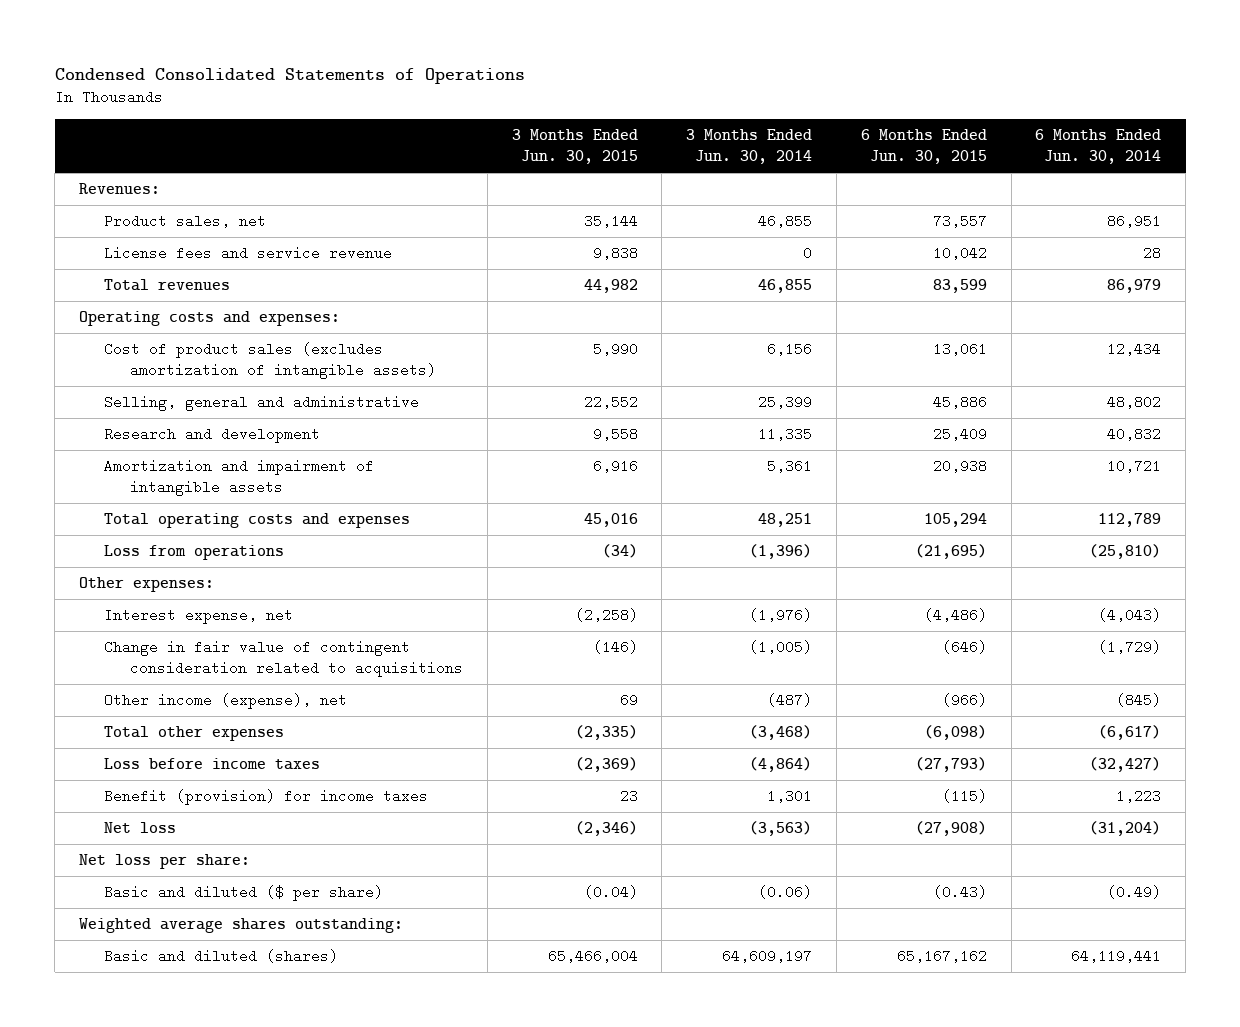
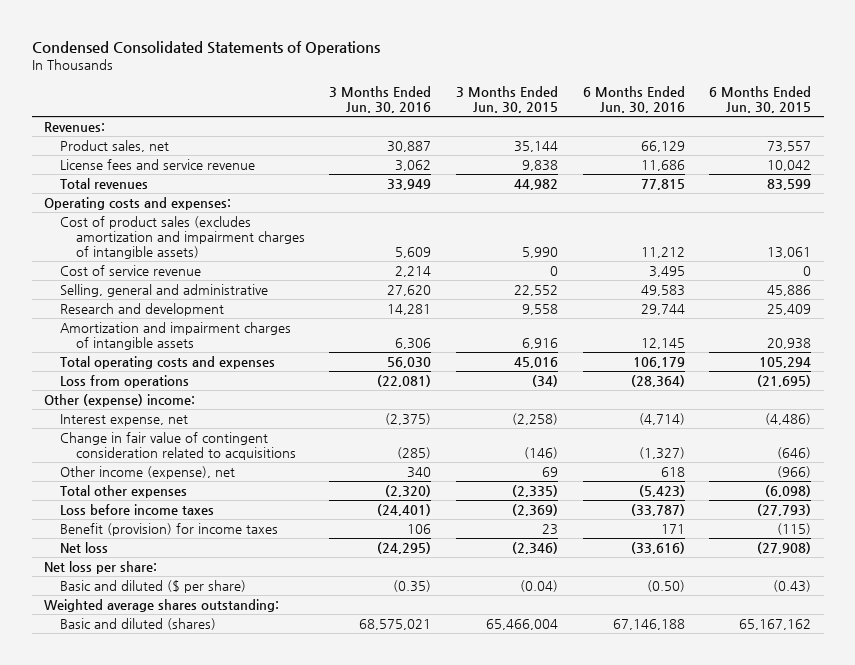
- | 3 Months Ended Jun. 30, 2015 | 3 Months Ended Jun. 30, 2014 | 6 Months Ended Jun. 30, 2015 | 6 Months Ended Jun. 30, 2014
+ | 3 Months Ended Jun. 30, 2016 | 3 Months Ended Jun. 30, 2015 | 6 Months Ended Jun. 30, 2016 | 6 Months Ended Jun. 30, 2015
- Cost of product sales (excludes amortization of intangible assets) | 5,990 | 6,156 | 13,061 | 12,434
+ Cost of product sales (excludes amortization and impairment charges of intangible assets) | 5,609 | 5,990 | 11,212 | 13,061
+ Cost of service revenue | 2,214 | 0 | 3,495 | 0
- Amortization and impairment of intangible assets | 6,916 | 5,361 | 20,938 | 10,721
+ Amortization and impairment charges of intangible assets | 6,306 | 6,916 | 12,145 | 20,938
- Other expenses:
+ Other (expense) income:

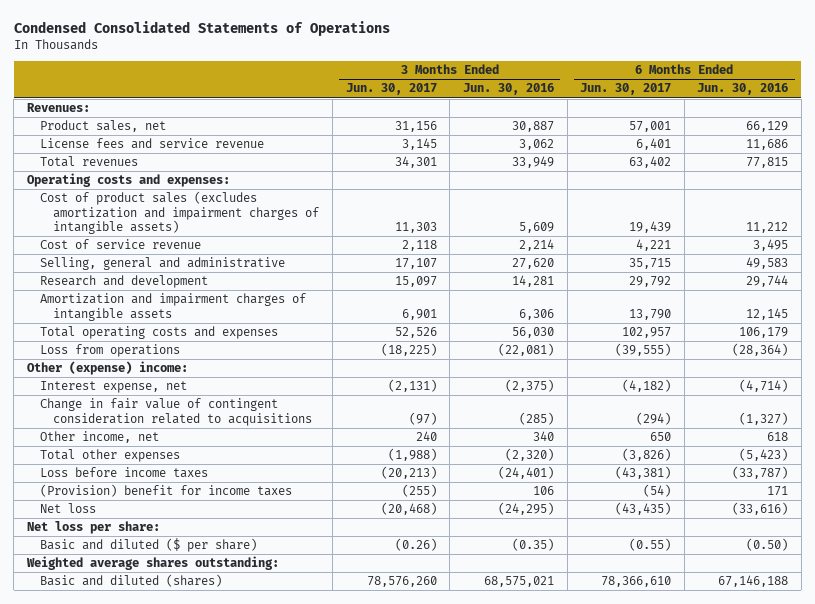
- | 3 Months Ended Jun. 30, 2016 | 3 Months Ended Jun. 30, 2015 | 6 Months Ended Jun. 30, 2016 | 6 Months Ended Jun. 30, 2015
+ | 3 Months Ended Jun. 30, 2017 | 3 Months Ended Jun. 30, 2016 | 6 Months Ended Jun. 30, 2017 | 6 Months Ended Jun. 30, 2016
- Other income (expense), net | 340 | 69 | 618 | (966)
+ Other income, net | 240 | 340 | 650 | 618
- Benefit (provision) for income taxes | 106 | 23 | 171 | (115)
+ (Provision) benefit for income taxes | (255) | 106 | (54) | 171

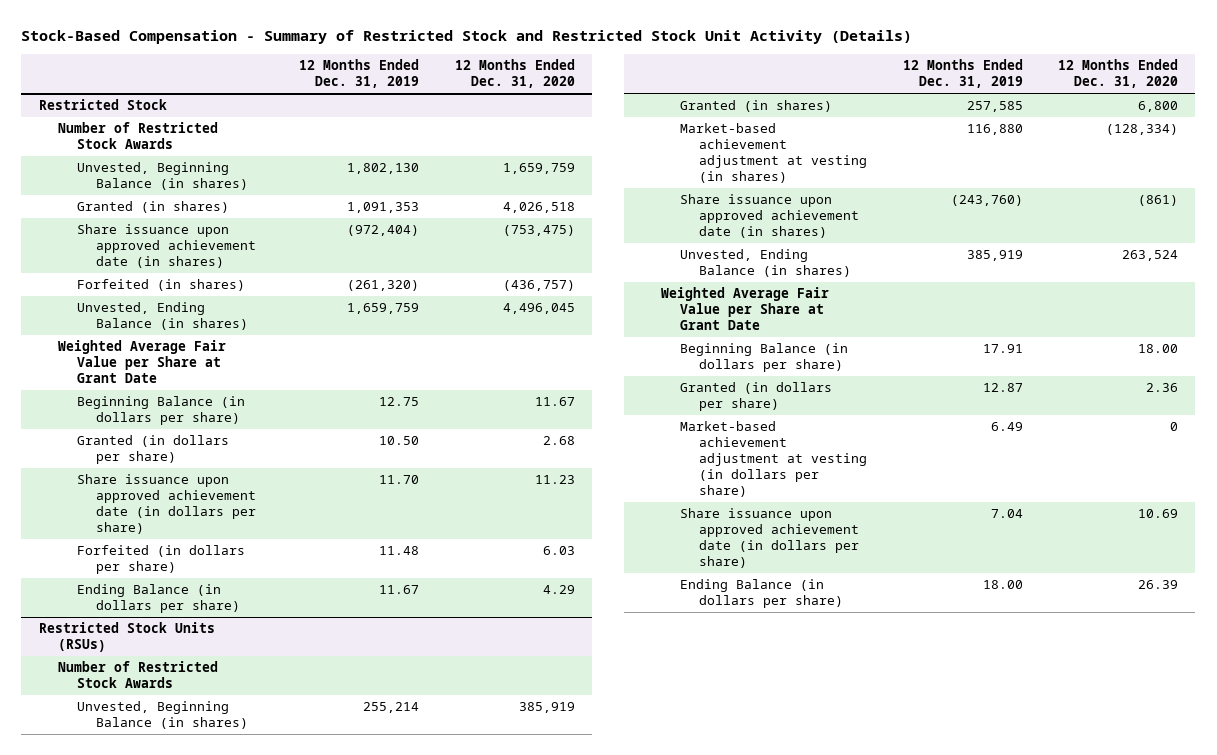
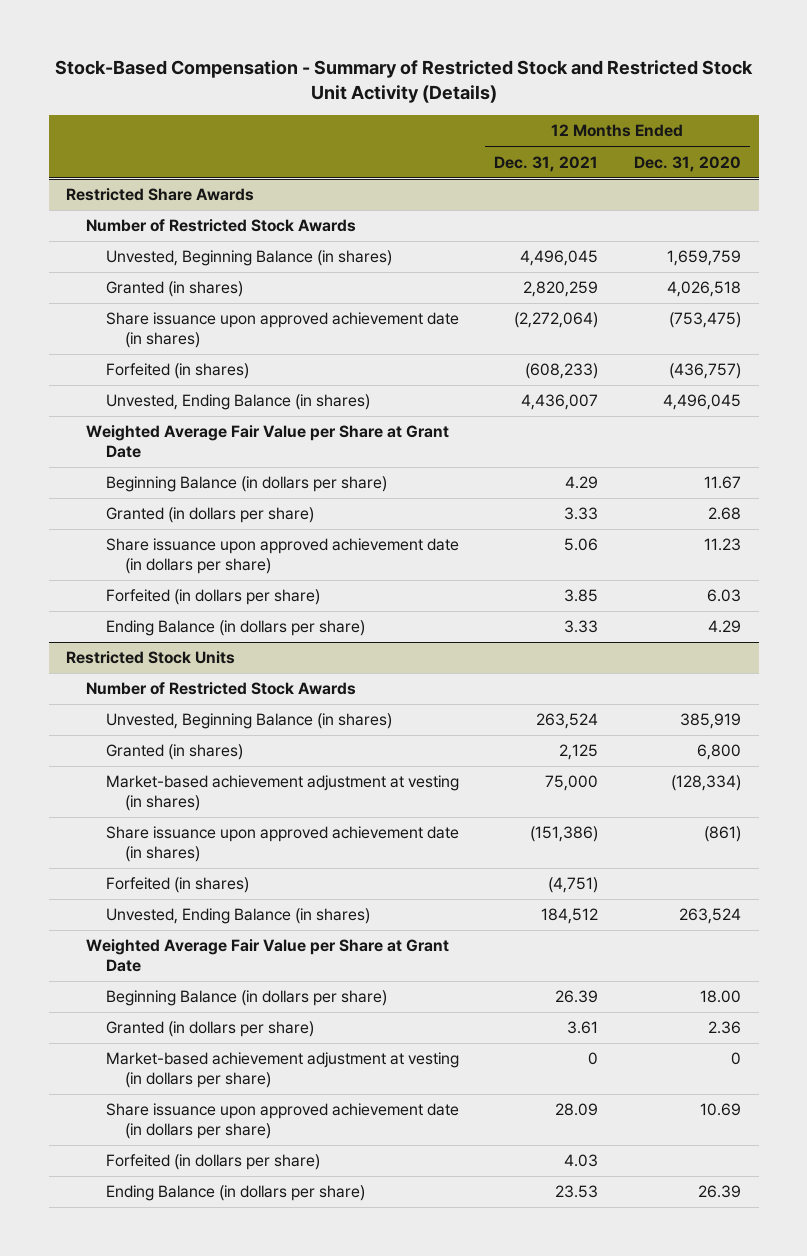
- | 12 Months Ended Dec. 31, 2019 | 12 Months Ended Dec. 31, 2020
+ | 12 Months Ended Dec. 31, 2021 | 12 Months Ended Dec. 31, 2020
- Restricted Stock
+ Restricted Share Awards
- Restricted Stock Units (RSUs)
+ Restricted Stock Units
+ Forfeited (in shares) | (4,751) |
+ Forfeited (in dollars per share) | 4.03 |

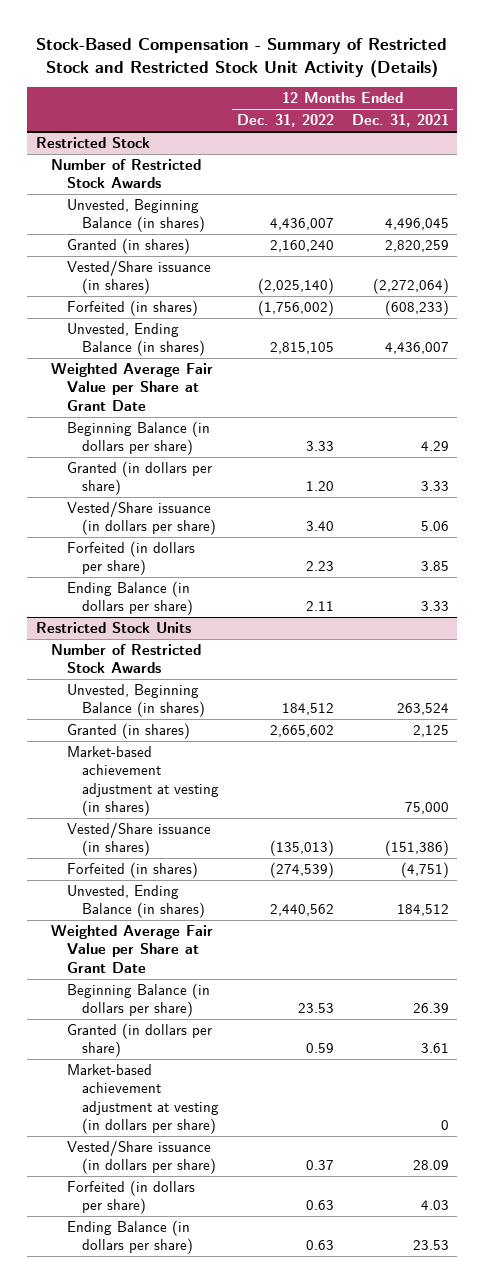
- | 12 Months Ended Dec. 31, 2021 | 12 Months Ended Dec. 31, 2020
+ | 12 Months Ended Dec. 31, 2022 | 12 Months Ended Dec. 31, 2021
- Restricted Share Awards
+ Restricted Stock
- Share issuance upon approved achievement date (in shares) | (2,272,064) | (753,475)
+ Vested/Share issuance (in shares) | (2,025,140) | (2,272,064)
- Share issuance upon approved achievement date (in dollars per share) | 5.06 | 11.23
+ Vested/Share issuance (in dollars per share) | 3.40 | 5.06
@ Restricted Stock Units
- Share issuance upon approved achievement date (in shares) | (151,386) | (861)
+ Vested/Share issuance (in shares) | (135,013) | (151,386)
- Share issuance upon approved achievement date (in dollars per share) | 28.09 | 10.69
+ Vested/Share issuance (in dollars per share) | 0.37 | 28.09

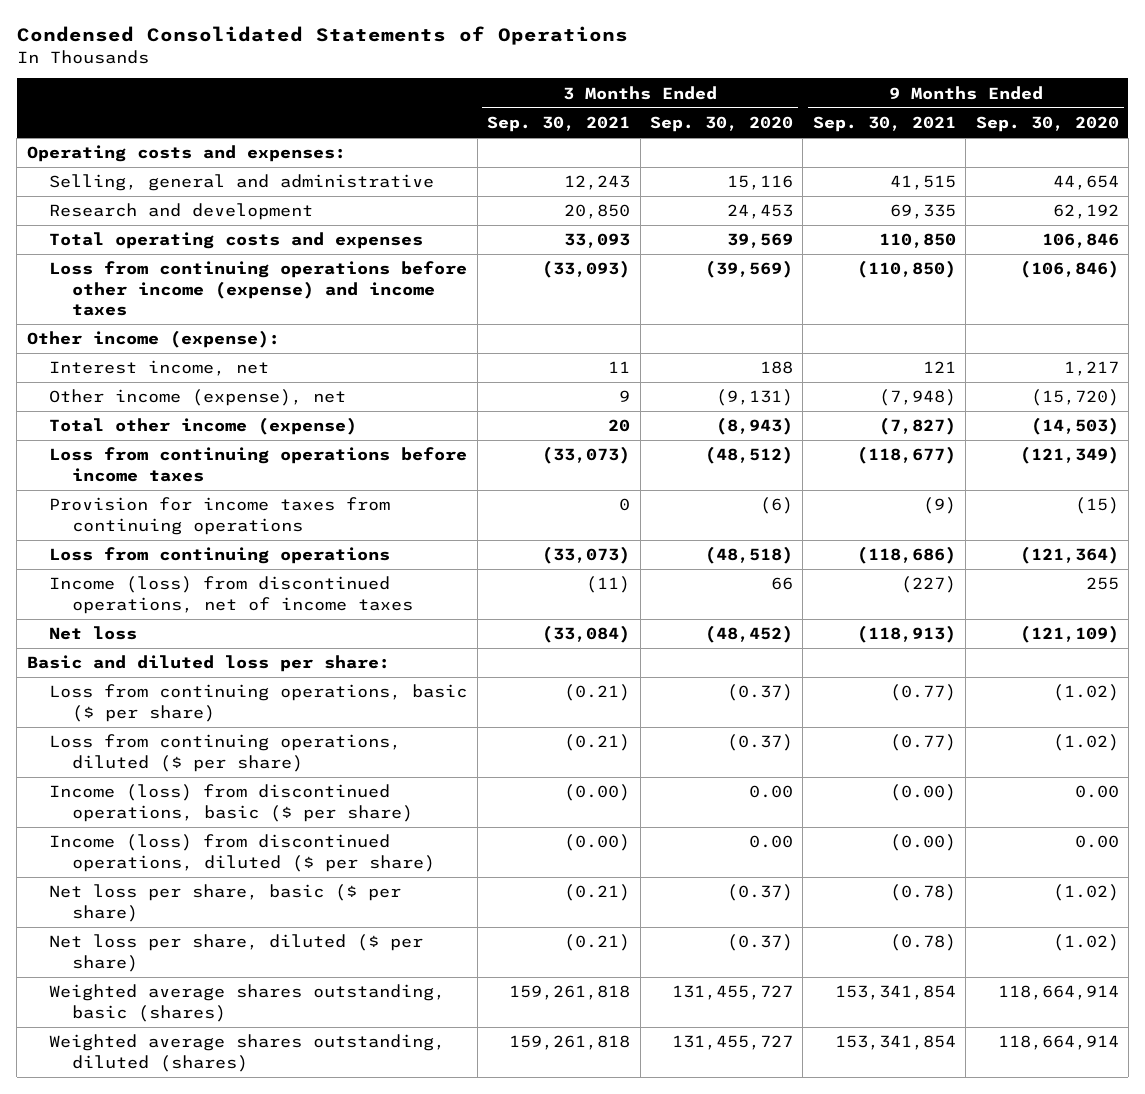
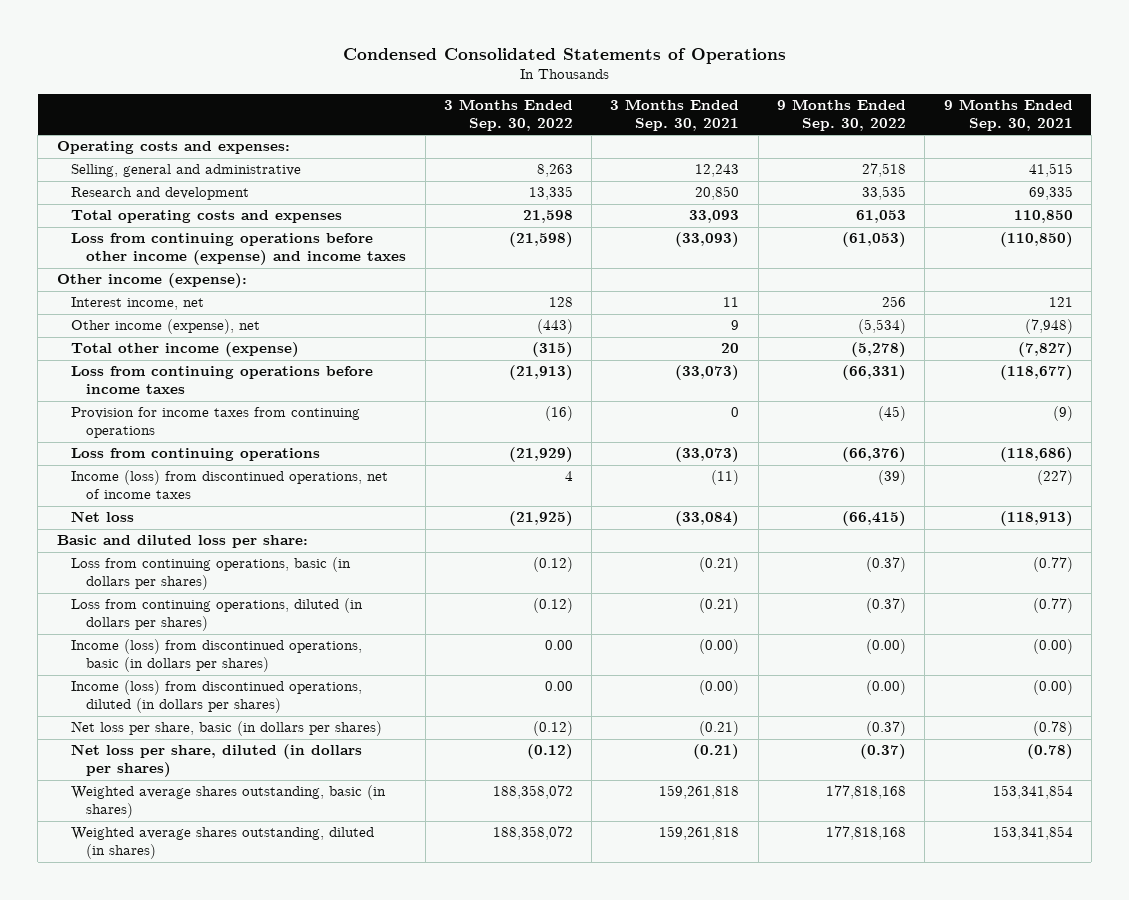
- | 3 Months Ended Sep. 30, 2021 | 3 Months Ended Sep. 30, 2020 | 9 Months Ended Sep. 30, 2021 | 9 Months Ended Sep. 30, 2020
+ | 3 Months Ended Sep. 30, 2022 | 3 Months Ended Sep. 30, 2021 | 9 Months Ended Sep. 30, 2022 | 9 Months Ended Sep. 30, 2021
- Loss from continuing operations, basic ($ per share) | (0.21) | (0.37) | (0.77) | (1.02)
- Loss from continuing operations, diluted ($ per share) | (0.21) | (0.37) | (0.77) | (1.02)
- Income (loss) from discontinued operations, basic ($ per share) | (0.00) | 0.00 | (0.00) | 0.00
- Income (loss) from discontinued operations, diluted ($ per share) | (0.00) | 0.00 | (0.00) | 0.00
- Net loss per share, basic ($ per share) | (0.21) | (0.37) | (0.78) | (1.02)
- Net loss per share, diluted ($ per share) | (0.21) | (0.37) | (0.78) | (1.02)
- Weighted average shares outstanding, basic (shares) | 159,261,818 | 131,455,727 | 153,341,854 | 118,664,914
- Weighted average shares outstanding, diluted (shares) | 159,261,818 | 131,455,727 | 153,341,854 | 118,664,914
+ Loss from continuing operations, basic (in dollars per shares) | (0.12) | (0.21) | (0.37) | (0.77)
+ Loss from continuing operations, diluted (in dollars per shares) | (0.12) | (0.21) | (0.37) | (0.77)
+ Income (loss) from discontinued operations, basic (in dollars per shares) | 0.00 | (0.00) | (0.00) | (0.00)
+ Income (loss) from discontinued operations, diluted (in dollars per shares) | 0.00 | (0.00) | (0.00) | (0.00)
+ Net loss per share, basic (in dollars per shares) | (0.12) | (0.21) | (0.37) | (0.78)
+ Net loss per share, diluted (in dollars per shares) | (0.12) | (0.21) | (0.37) | (0.78)
+ Weighted average shares outstanding, basic (in shares) | 188,358,072 | 159,261,818 | 177,818,168 | 153,341,854
+ Weighted average shares outstanding, diluted (in shares) | 188,358,072 | 159,261,818 | 177,818,168 | 153,341,854

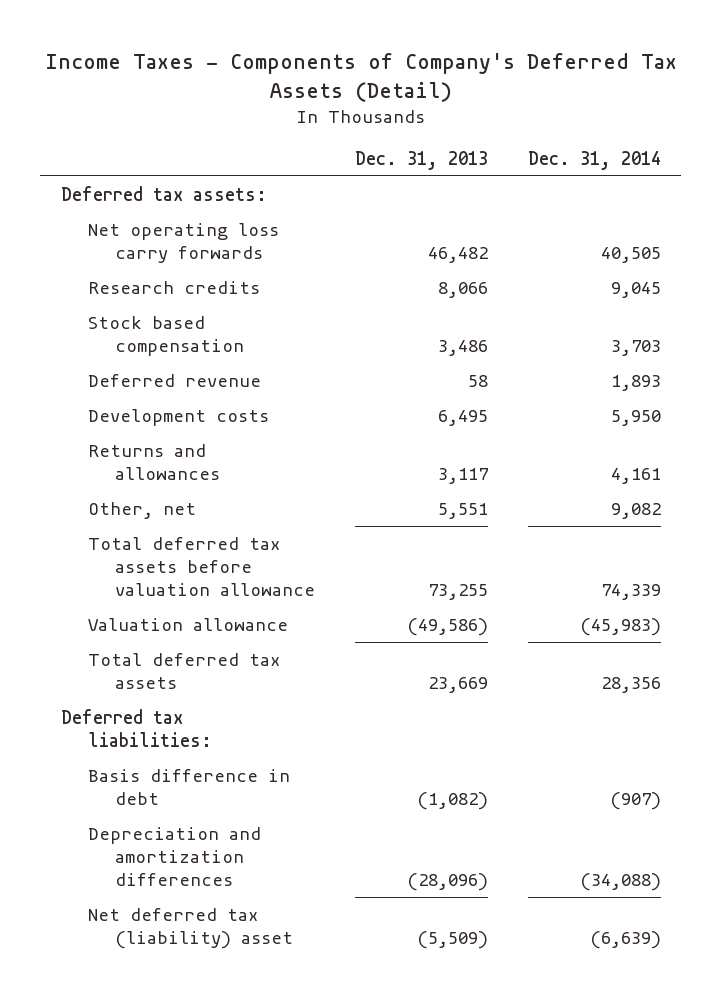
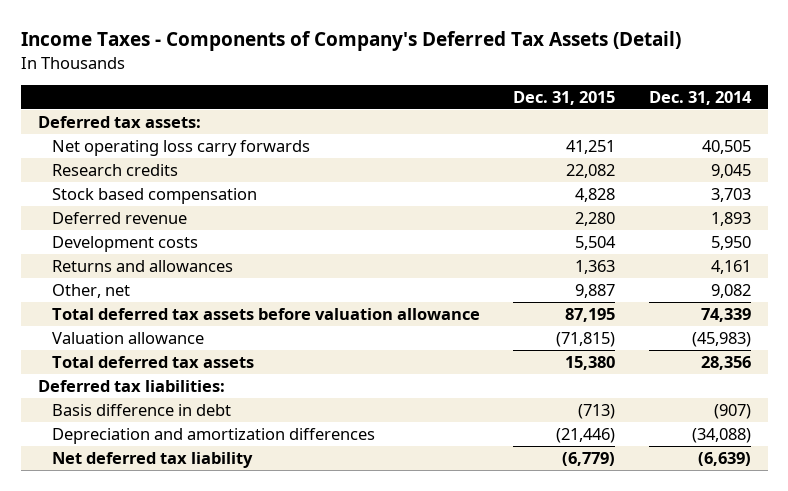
- | Dec. 31, 2013 | Dec. 31, 2014
+ | Dec. 31, 2015 | Dec. 31, 2014
- Net deferred tax (liability) asset | (5,509) | (6,639)
+ Net deferred tax liability | (6,779) | (6,639)

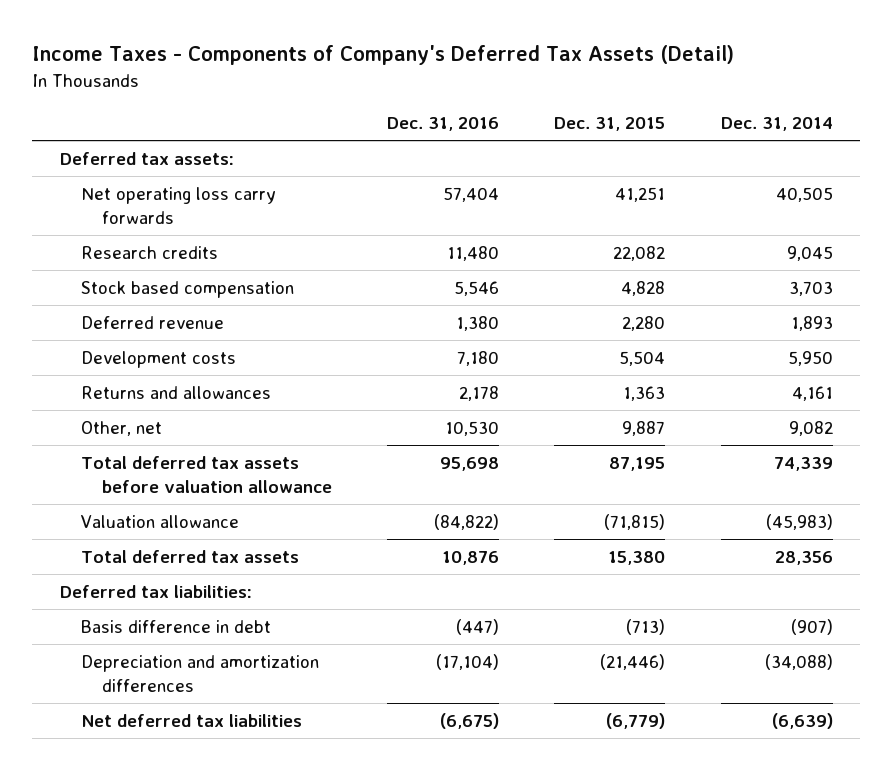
- | Dec. 31, 2015 | Dec. 31, 2014
+ | Dec. 31, 2016 | Dec. 31, 2015 | Dec. 31, 2014
- Net deferred tax liability | (6,779) | (6,639)
+ Net deferred tax liabilities | (6,675) | (6,779) | (6,639)

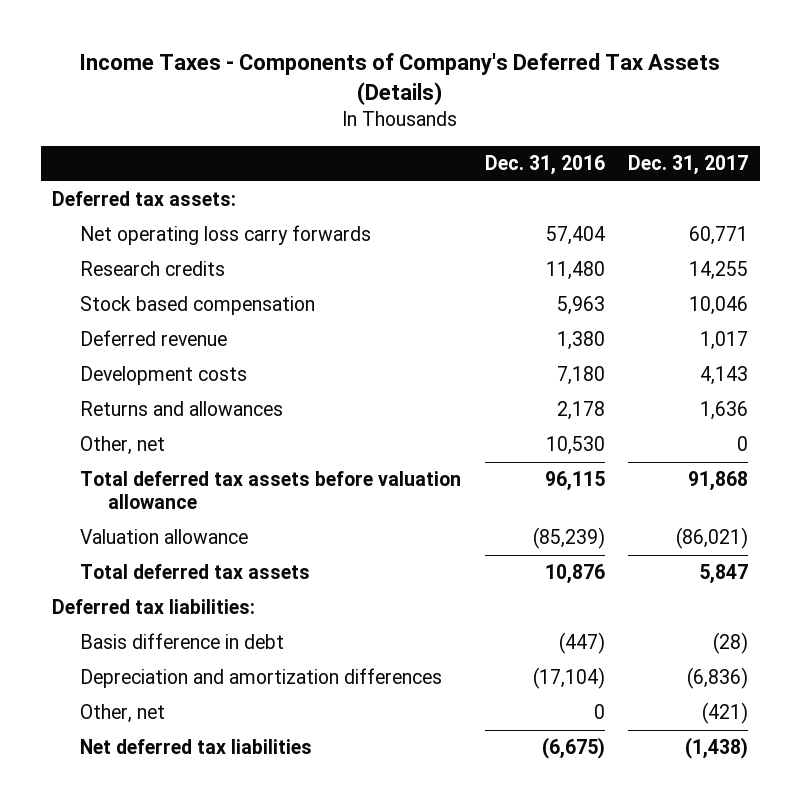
- Income Taxes - Components of Company's Deferred Tax Assets (Detail)
+ Income Taxes - Components of Company's Deferred Tax Assets (Details)
- | Dec. 31, 2016 | Dec. 31, 2015 | Dec. 31, 2014
+ | Dec. 31, 2016 | Dec. 31, 2017
- Stock based compensation | 5,546 | 4,828 | 3,703
+ Stock based compensation | 5,963 | 10,046
- Total deferred tax assets before valuation allowance | 95,698 | 87,195 | 74,339
- Valuation allowance | (84,822) | (71,815) | (45,983)
+ Total deferred tax assets before valuation allowance | 96,115 | 91,868
+ Valuation allowance | (85,239) | (86,021)
+ Other, net | 0 | (421)

